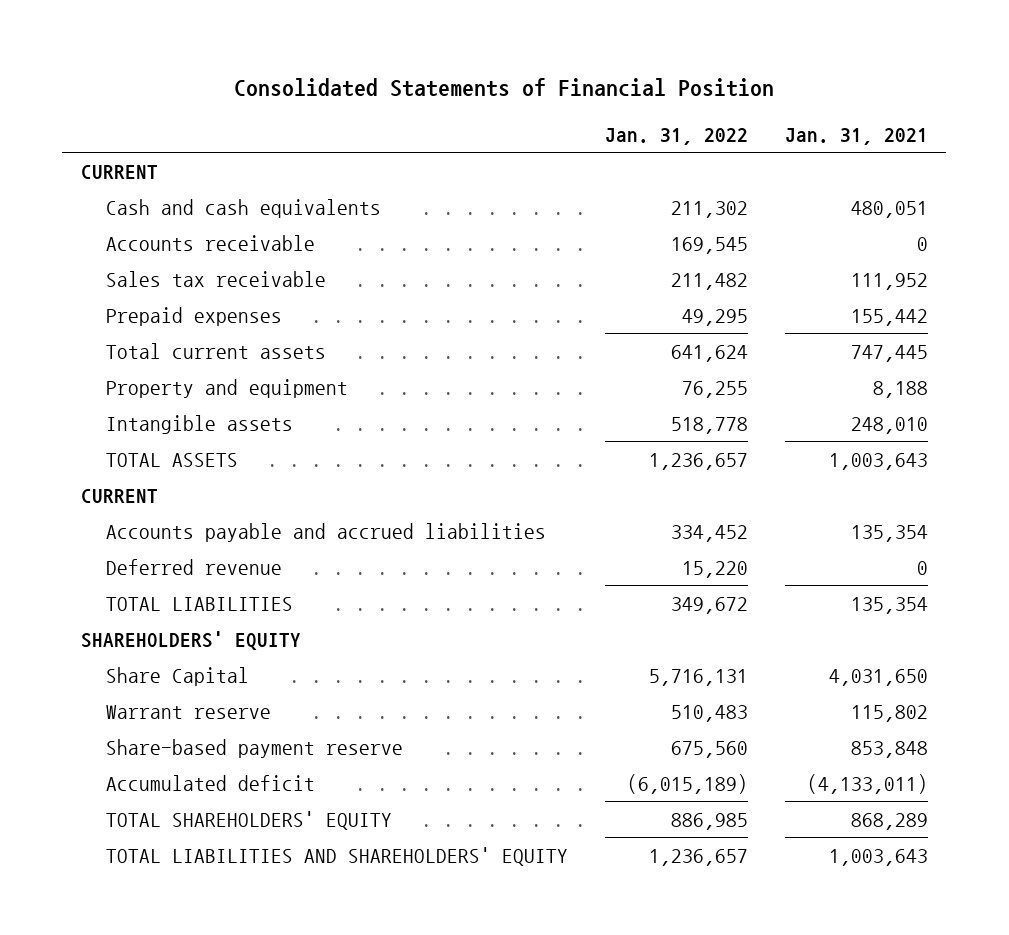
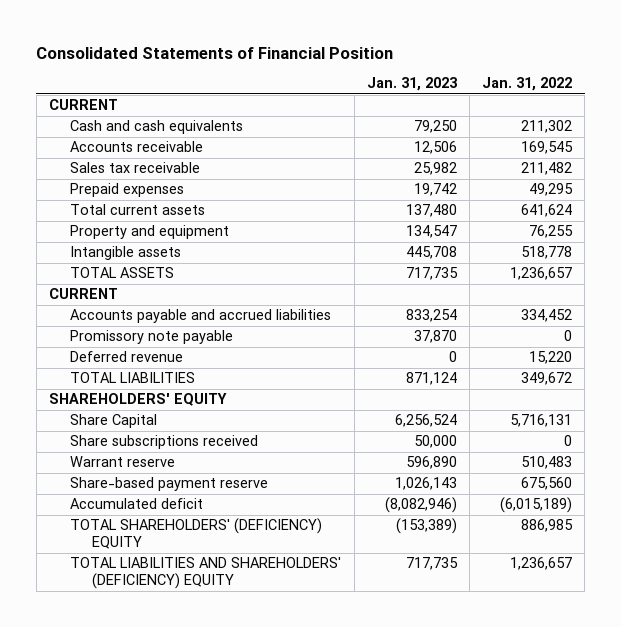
- | Jan. 31, 2022 | Jan. 31, 2021
+ | Jan. 31, 2023 | Jan. 31, 2022
+ Promissory note payable | 37,870 | 0
+ Share subscriptions received | 50,000 | 0
- TOTAL SHAREHOLDERS' EQUITY | 886,985 | 868,289
- TOTAL LIABILITIES AND SHAREHOLDERS' EQUITY | 1,236,657 | 1,003,643
+ TOTAL SHAREHOLDERS' (DEFICIENCY) EQUITY | (153,389) | 886,985
+ TOTAL LIABILITIES AND SHAREHOLDERS' (DEFICIENCY) EQUITY | 717,735 | 1,236,657

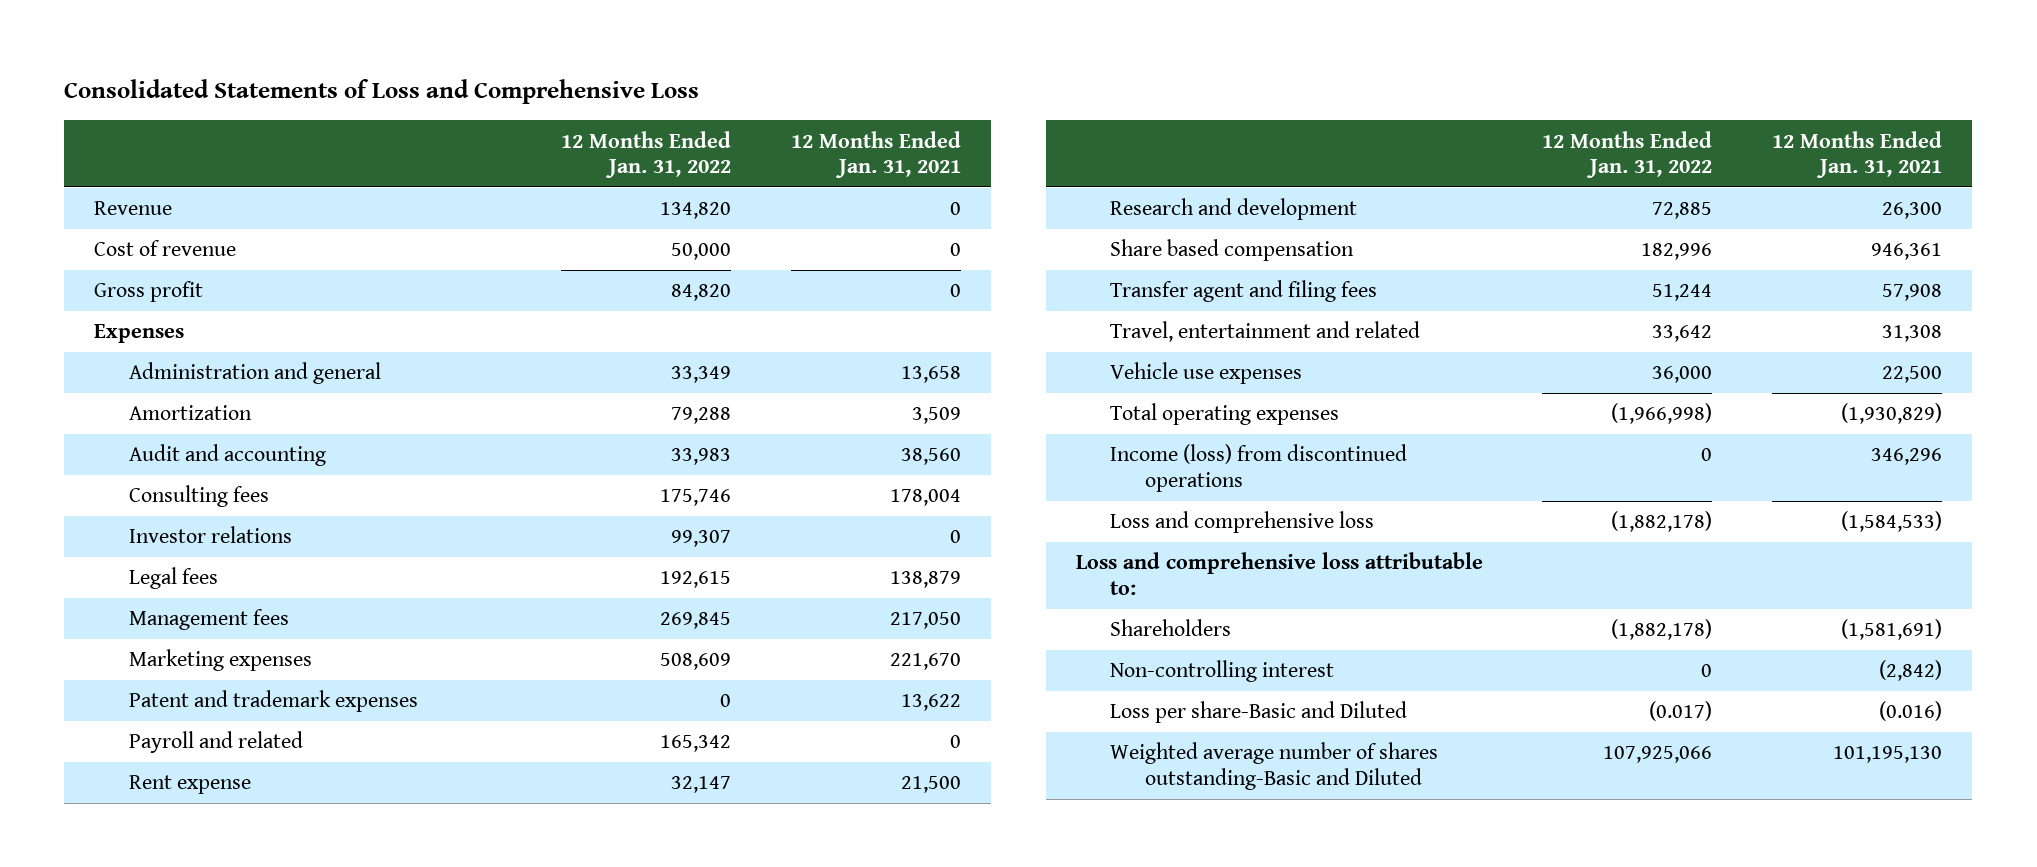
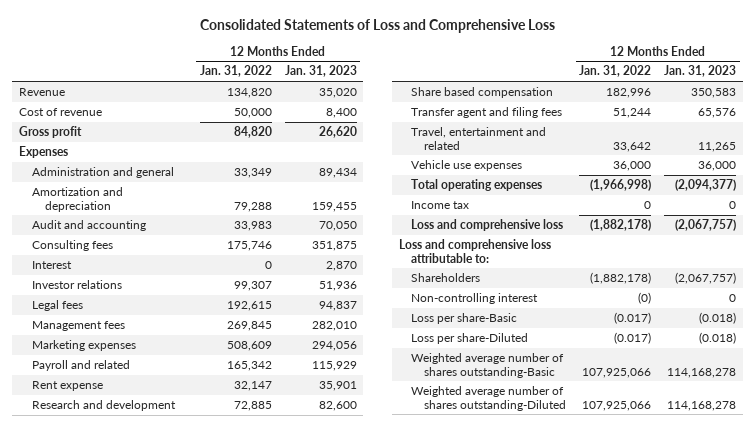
- | 12 Months Ended Jan. 31, 2022 | 12 Months Ended Jan. 31, 2021
+ | 12 Months Ended Jan. 31, 2022 | 12 Months Ended Jan. 31, 2023
- Amortization | 79,288 | 3,509
+ Amortization and depreciation | 79,288 | 159,455
+ Interest | 0 | 2,870
- Patent and trademark expenses | 0 | 13,622
- Income (loss) from discontinued operations | 0 | 346,296
+ Income tax | 0 | 0
- Non-controlling interest | 0 | (2,842)
- Loss per share-Basic and Diluted | (0.017) | (0.016)
- Weighted average number of shares outstanding-Basic and Diluted | 107,925,066 | 101,195,130
+ Non-controlling interest | (0) | 0
+ Loss per share-Basic | (0.017) | (0.018)
+ Loss per share-Diluted | (0.017) | (0.018)
+ Weighted average number of shares outstanding-Basic | 107,925,066 | 114,168,278
+ Weighted average number of shares outstanding-Diluted | 107,925,066 | 114,168,278

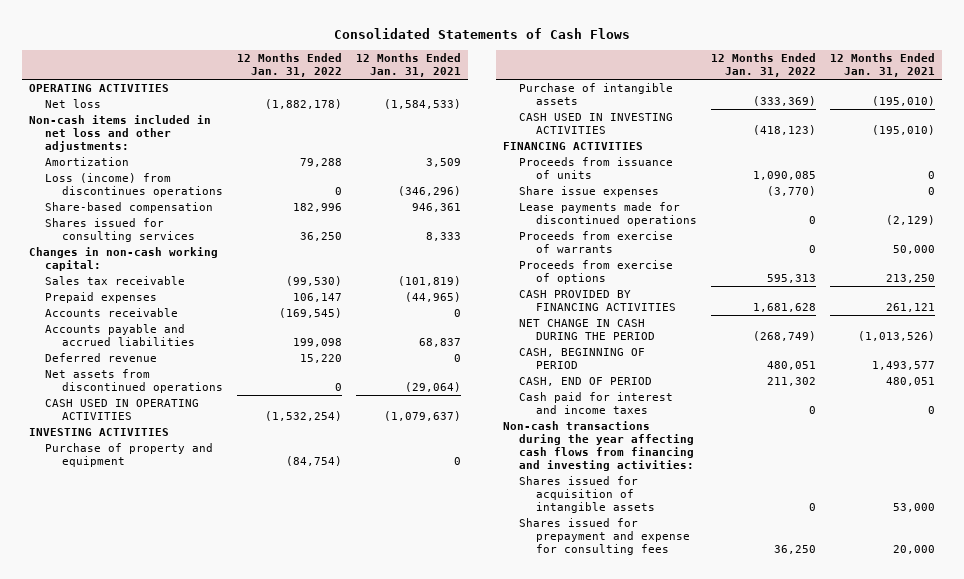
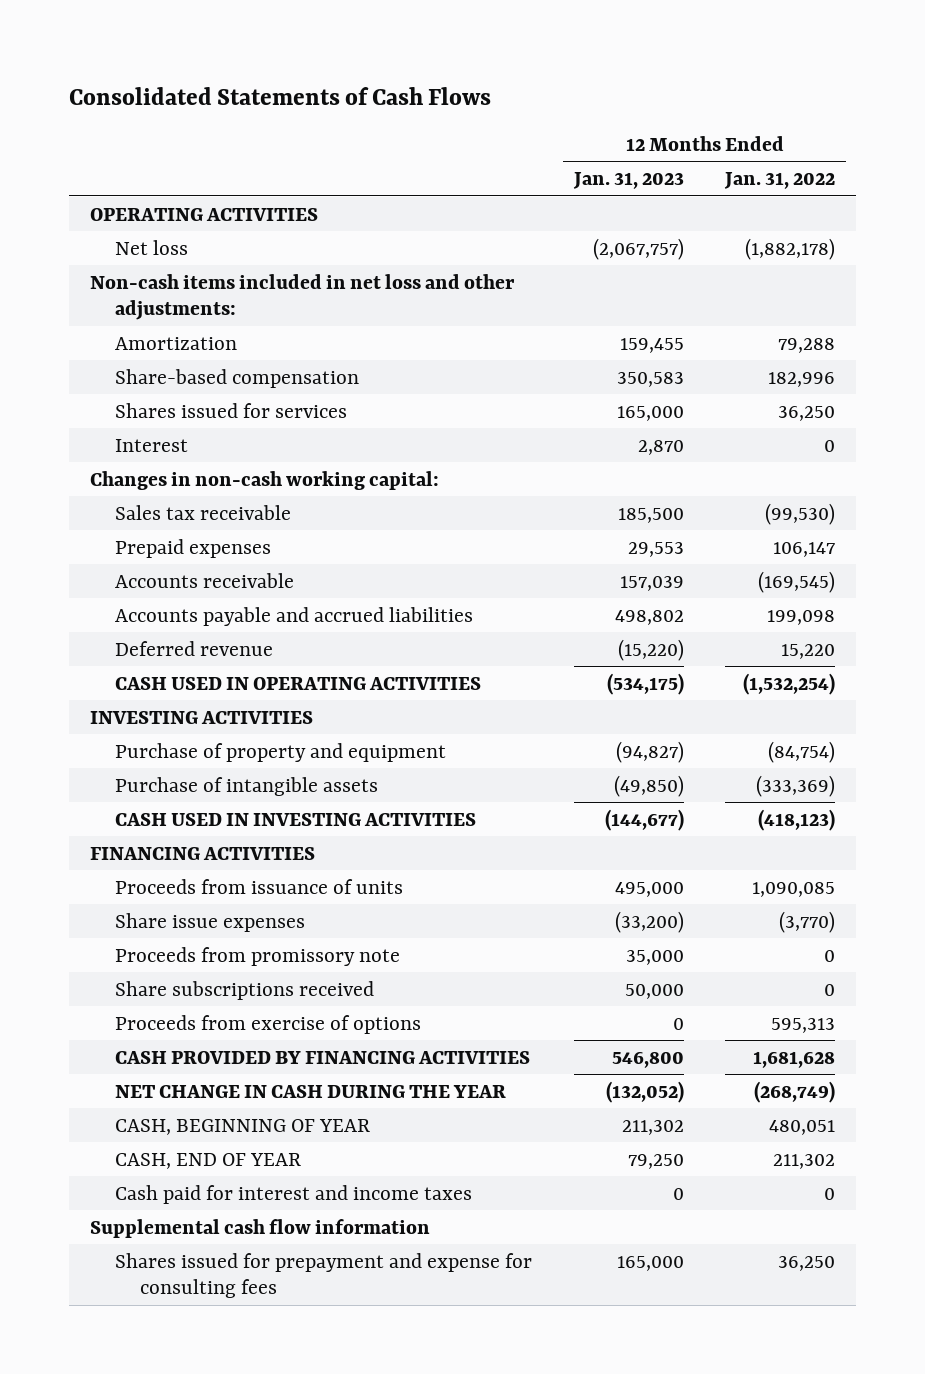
- | 12 Months Ended Jan. 31, 2022 | 12 Months Ended Jan. 31, 2021
+ | 12 Months Ended Jan. 31, 2023 | 12 Months Ended Jan. 31, 2022
- Loss (income) from discontinues operations | 0 | (346,296)
- Shares issued for consulting services | 36,250 | 8,333
+ Shares issued for services | 165,000 | 36,250
+ Interest | 2,870 | 0
- Net assets from discontinued operations | 0 | (29,064)
- Lease payments made for discontinued operations | 0 | (2,129)
- Proceeds from exercise of warrants | 0 | 50,000
+ Proceeds from promissory note | 35,000 | 0
+ Share subscriptions received | 50,000 | 0
- NET CHANGE IN CASH DURING THE PERIOD | (268,749) | (1,013,526)
- CASH, BEGINNING OF PERIOD | 480,051 | 1,493,577
- CASH, END OF PERIOD | 211,302 | 480,051
+ NET CHANGE IN CASH DURING THE YEAR | (132,052) | (268,749)
+ CASH, BEGINNING OF YEAR | 211,302 | 480,051
+ CASH, END OF YEAR | 79,250 | 211,302
- Non-cash transactions during the year affecting cash flows from financing and investing activities:
- Shares issued for acquisition of intangible assets | 0 | 53,000
+ Supplemental cash flow information

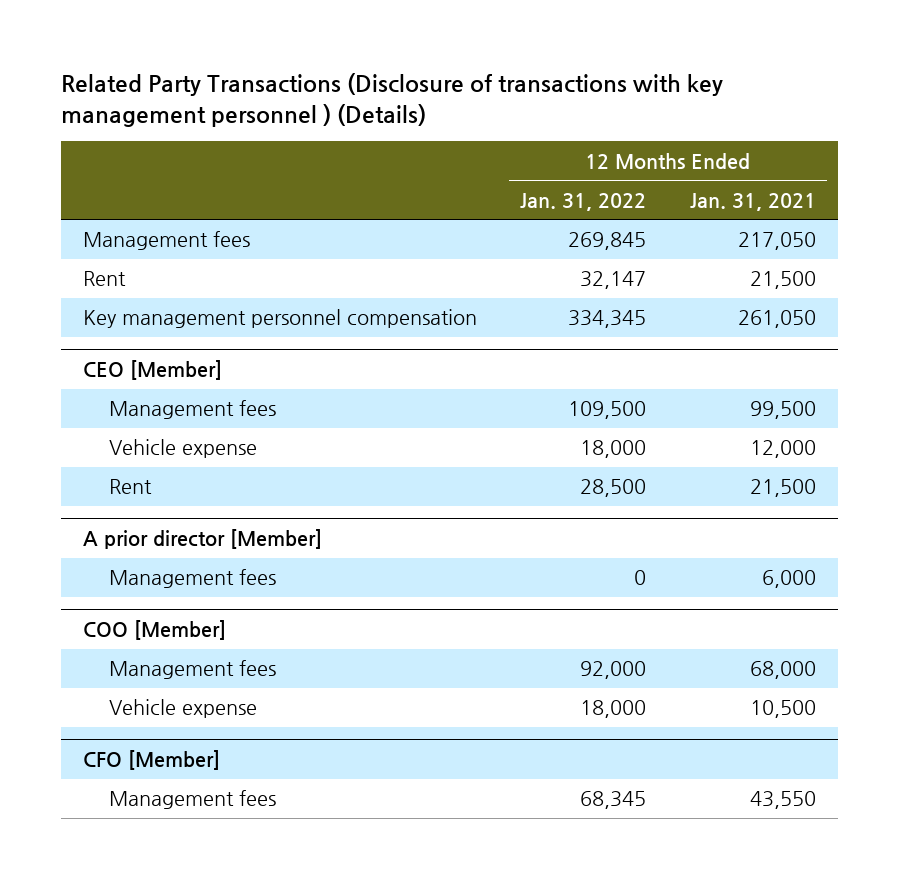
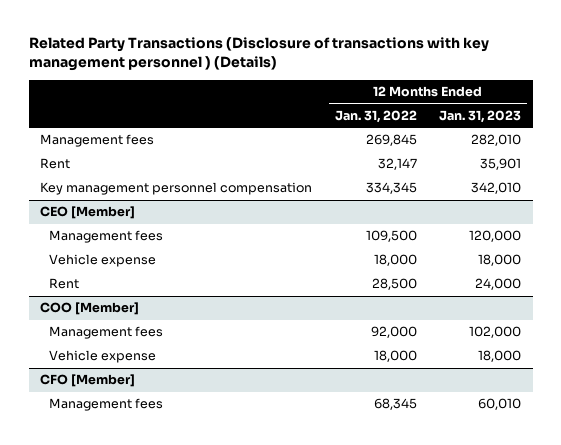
- | 12 Months Ended Jan. 31, 2022 | 12 Months Ended Jan. 31, 2021
+ | 12 Months Ended Jan. 31, 2022 | 12 Months Ended Jan. 31, 2023
- A prior director [Member]
- Management fees | 0 | 6,000

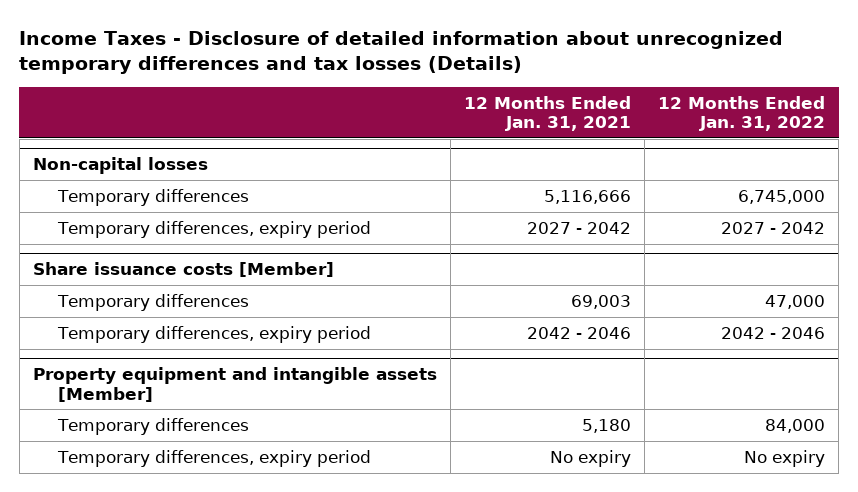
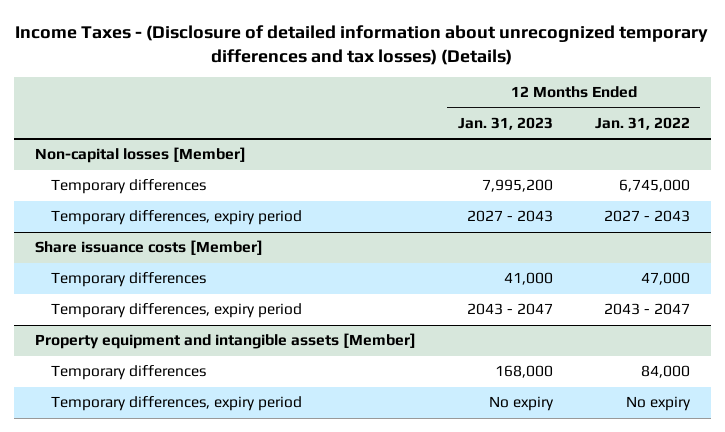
- Income Taxes - Disclosure of detailed information about unrecognized temporary differences and tax losses (Details)
+ Income Taxes - (Disclosure of detailed information about unrecognized temporary differences and tax losses) (Details)
- | 12 Months Ended Jan. 31, 2021 | 12 Months Ended Jan. 31, 2022
+ | 12 Months Ended Jan. 31, 2023 | 12 Months Ended Jan. 31, 2022
- Non-capital losses
+ Non-capital losses [Member]
- Temporary differences, expiry period | 2027 - 2042 | 2027 - 2042
+ Temporary differences, expiry period | 2027 - 2043 | 2027 - 2043
@ Share issuance costs [Member]
- Temporary differences, expiry period | 2042 - 2046 | 2042 - 2046
+ Temporary differences, expiry period | 2043 - 2047 | 2043 - 2047

